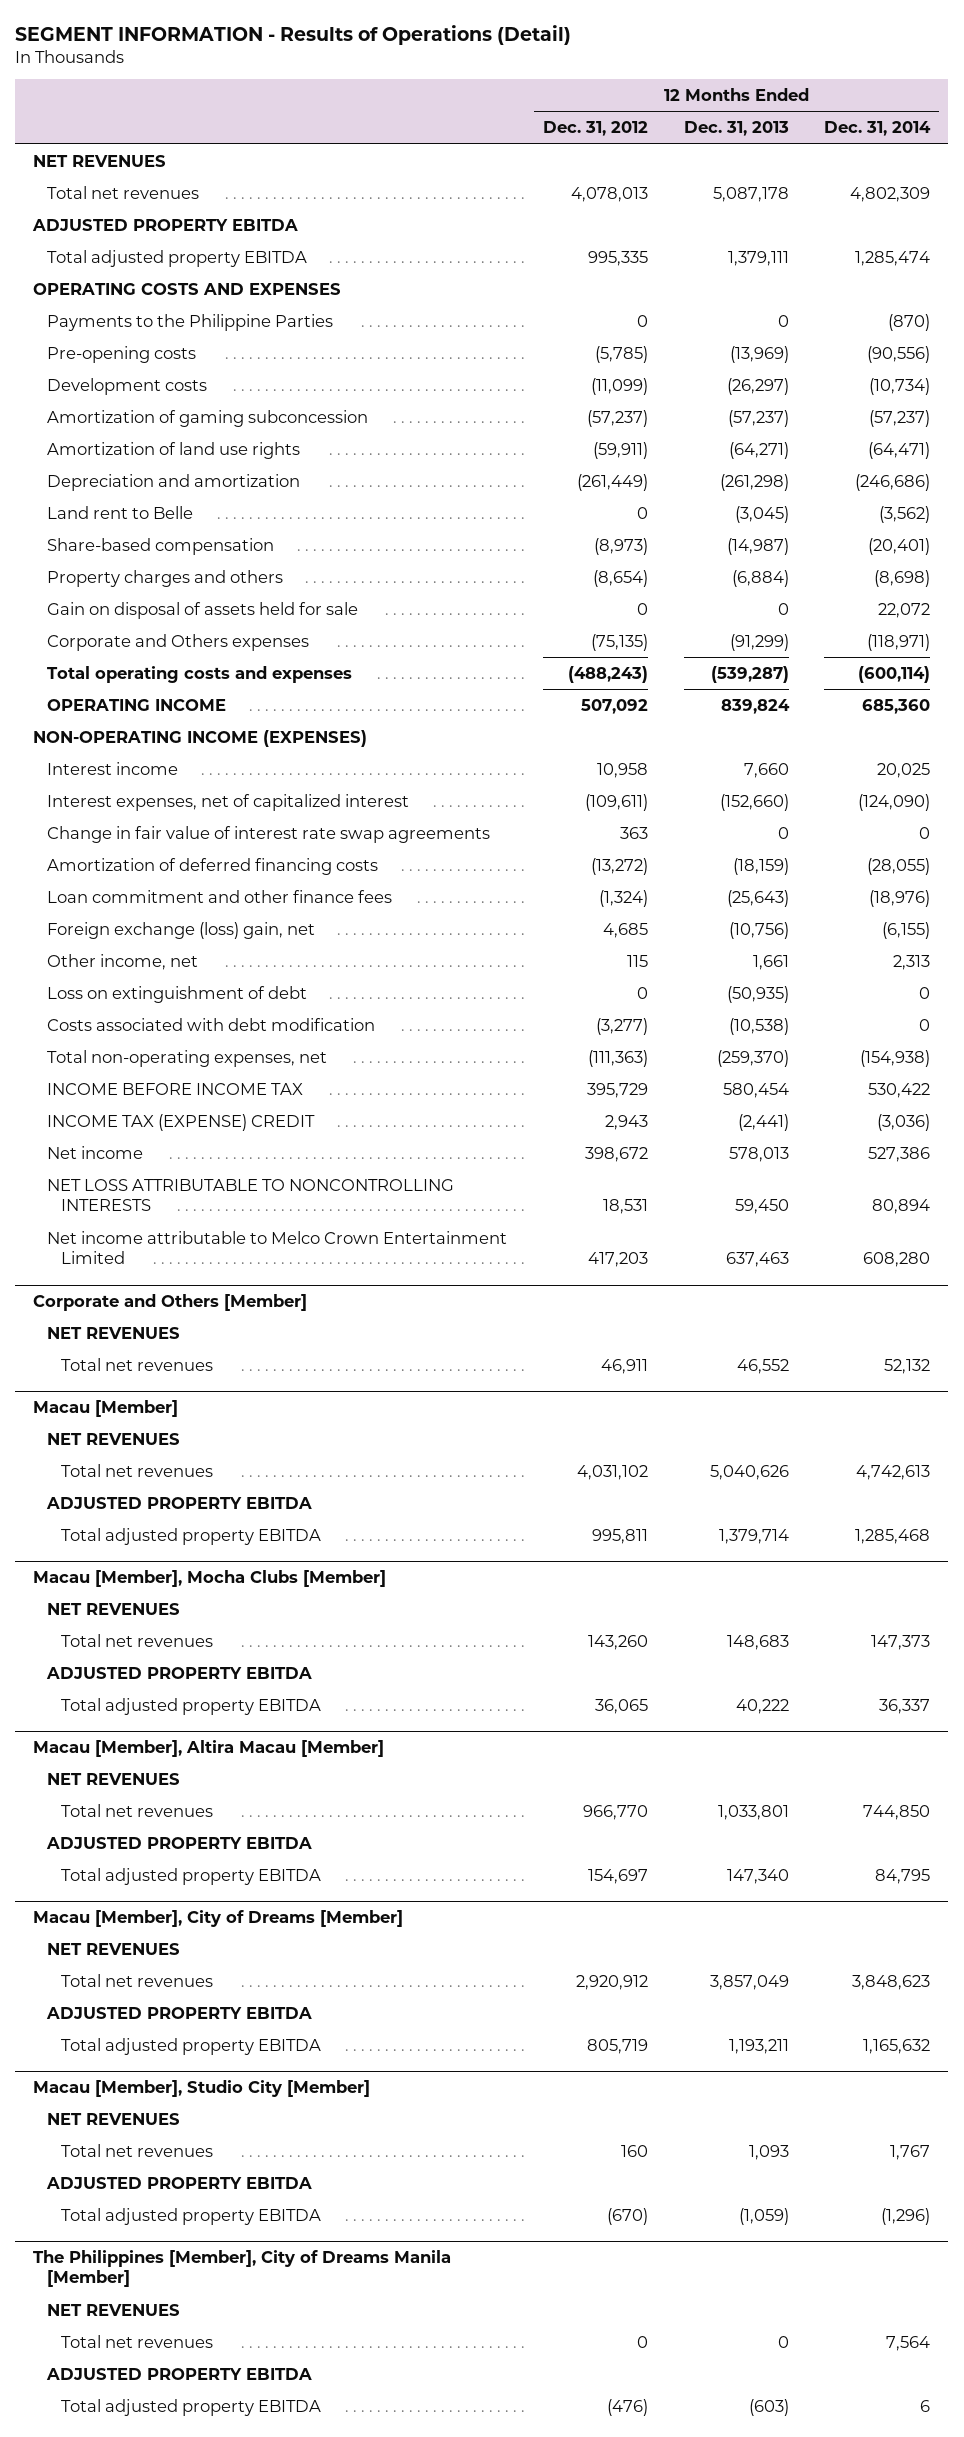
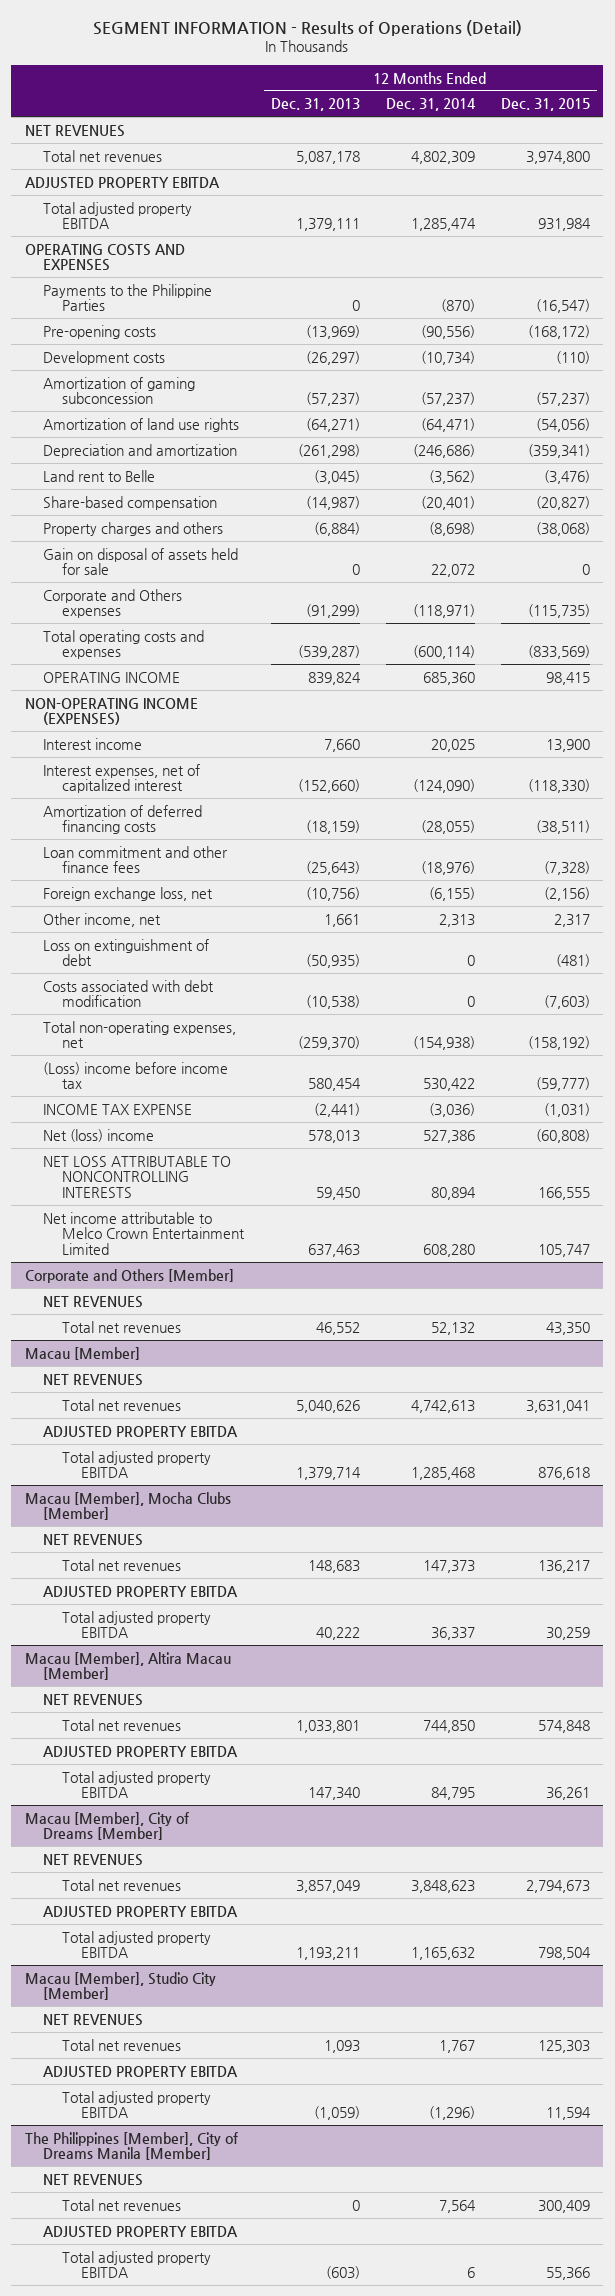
- | 12 Months Ended Dec. 31, 2012 | 12 Months Ended Dec. 31, 2013 | 12 Months Ended Dec. 31, 2014
+ | 12 Months Ended Dec. 31, 2013 | 12 Months Ended Dec. 31, 2014 | 12 Months Ended Dec. 31, 2015
- Change in fair value of interest rate swap agreements | 363 | 0 | 0
- Foreign exchange (loss) gain, net | 4,685 | (10,756) | (6,155)
+ Foreign exchange loss, net | (10,756) | (6,155) | (2,156)
- INCOME BEFORE INCOME TAX | 395,729 | 580,454 | 530,422
- INCOME TAX (EXPENSE) CREDIT | 2,943 | (2,441) | (3,036)
- Net income | 398,672 | 578,013 | 527,386
+ (Loss) income before income tax | 580,454 | 530,422 | (59,777)
+ INCOME TAX EXPENSE | (2,441) | (3,036) | (1,031)
+ Net (loss) income | 578,013 | 527,386 | (60,808)

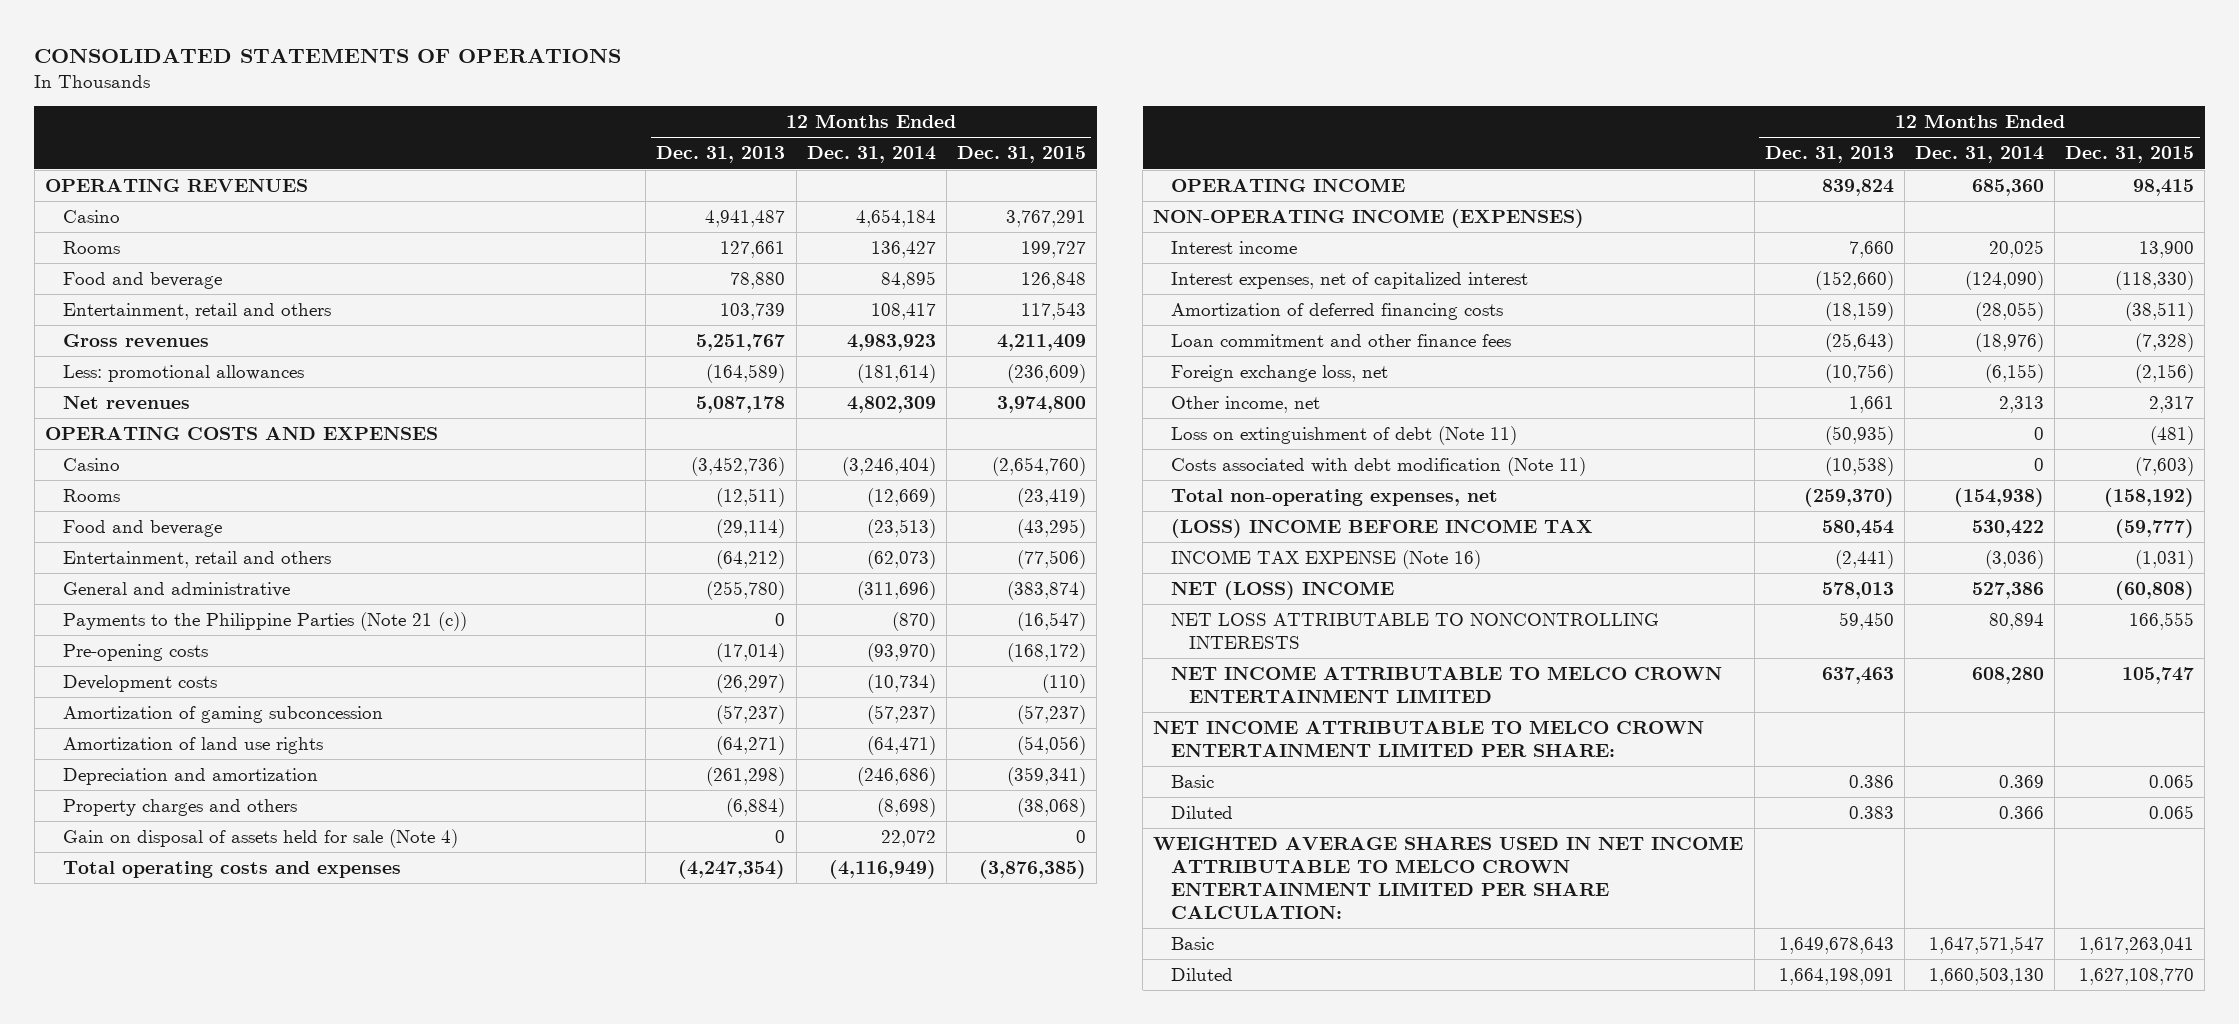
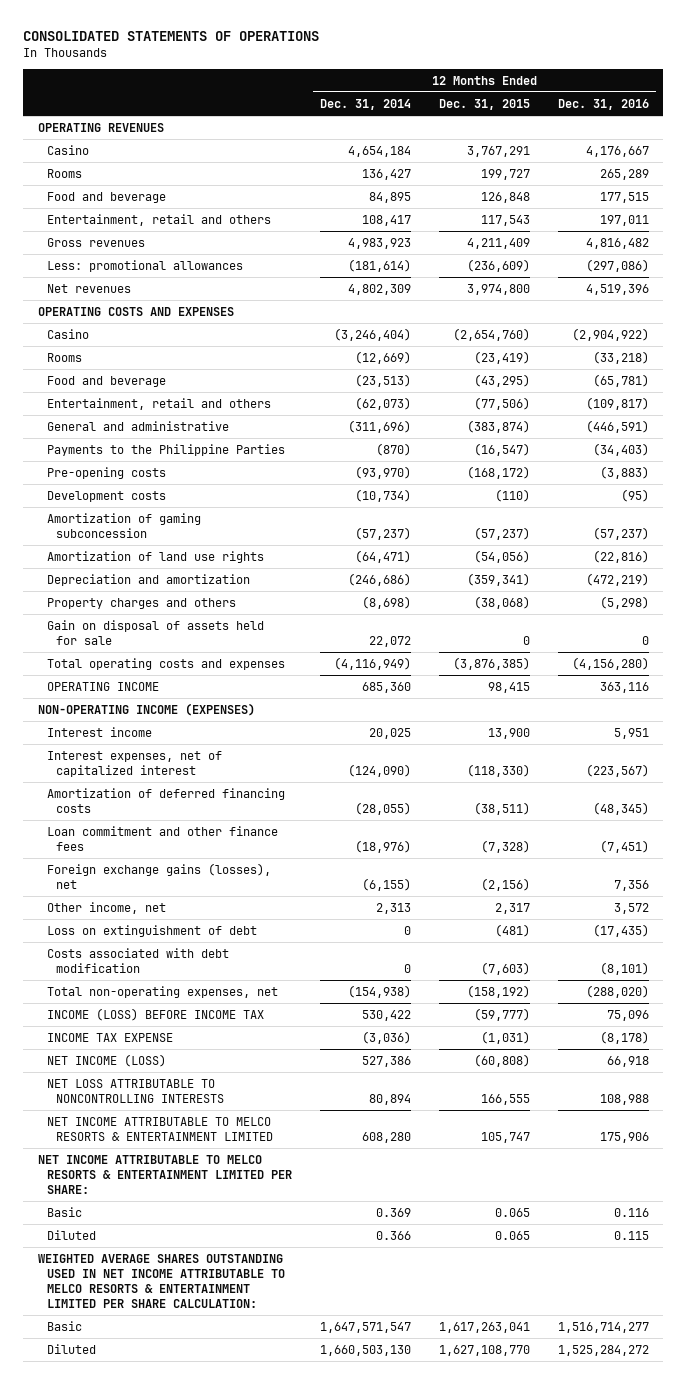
- | 12 Months Ended Dec. 31, 2013 | 12 Months Ended Dec. 31, 2014 | 12 Months Ended Dec. 31, 2015
+ | 12 Months Ended Dec. 31, 2014 | 12 Months Ended Dec. 31, 2015 | 12 Months Ended Dec. 31, 2016
- Payments to the Philippine Parties (Note 21 (c)) | 0 | (870) | (16,547)
+ Payments to the Philippine Parties | (870) | (16,547) | (34,403)
- Gain on disposal of assets held for sale (Note 4) | 0 | 22,072 | 0
+ Gain on disposal of assets held for sale | 22,072 | 0 | 0
- Foreign exchange loss, net | (10,756) | (6,155) | (2,156)
+ Foreign exchange gains (losses), net | (6,155) | (2,156) | 7,356
- Loss on extinguishment of debt (Note 11) | (50,935) | 0 | (481)
- Costs associated with debt modification (Note 11) | (10,538) | 0 | (7,603)
+ Loss on extinguishment of debt | 0 | (481) | (17,435)
+ Costs associated with debt modification | 0 | (7,603) | (8,101)
- (LOSS) INCOME BEFORE INCOME TAX | 580,454 | 530,422 | (59,777)
- INCOME TAX EXPENSE (Note 16) | (2,441) | (3,036) | (1,031)
- NET (LOSS) INCOME | 578,013 | 527,386 | (60,808)
+ INCOME (LOSS) BEFORE INCOME TAX | 530,422 | (59,777) | 75,096
+ INCOME TAX EXPENSE | (3,036) | (1,031) | (8,178)
+ NET INCOME (LOSS) | 527,386 | (60,808) | 66,918
- NET INCOME ATTRIBUTABLE TO MELCO CROWN ENTERTAINMENT LIMITED | 637,463 | 608,280 | 105,747
- NET INCOME ATTRIBUTABLE TO MELCO CROWN ENTERTAINMENT LIMITED PER SHARE:
+ NET INCOME ATTRIBUTABLE TO MELCO RESORTS & ENTERTAINMENT LIMITED | 608,280 | 105,747 | 175,906
+ NET INCOME ATTRIBUTABLE TO MELCO RESORTS & ENTERTAINMENT LIMITED PER SHARE:
- WEIGHTED AVERAGE SHARES USED IN NET INCOME ATTRIBUTABLE TO MELCO CROWN ENTERTAINMENT LIMITED PER SHARE CALCULATION:
+ WEIGHTED AVERAGE SHARES OUTSTANDING USED IN NET INCOME ATTRIBUTABLE TO MELCO RESORTS & ENTERTAINMENT LIMITED PER SHARE CALCULATION:

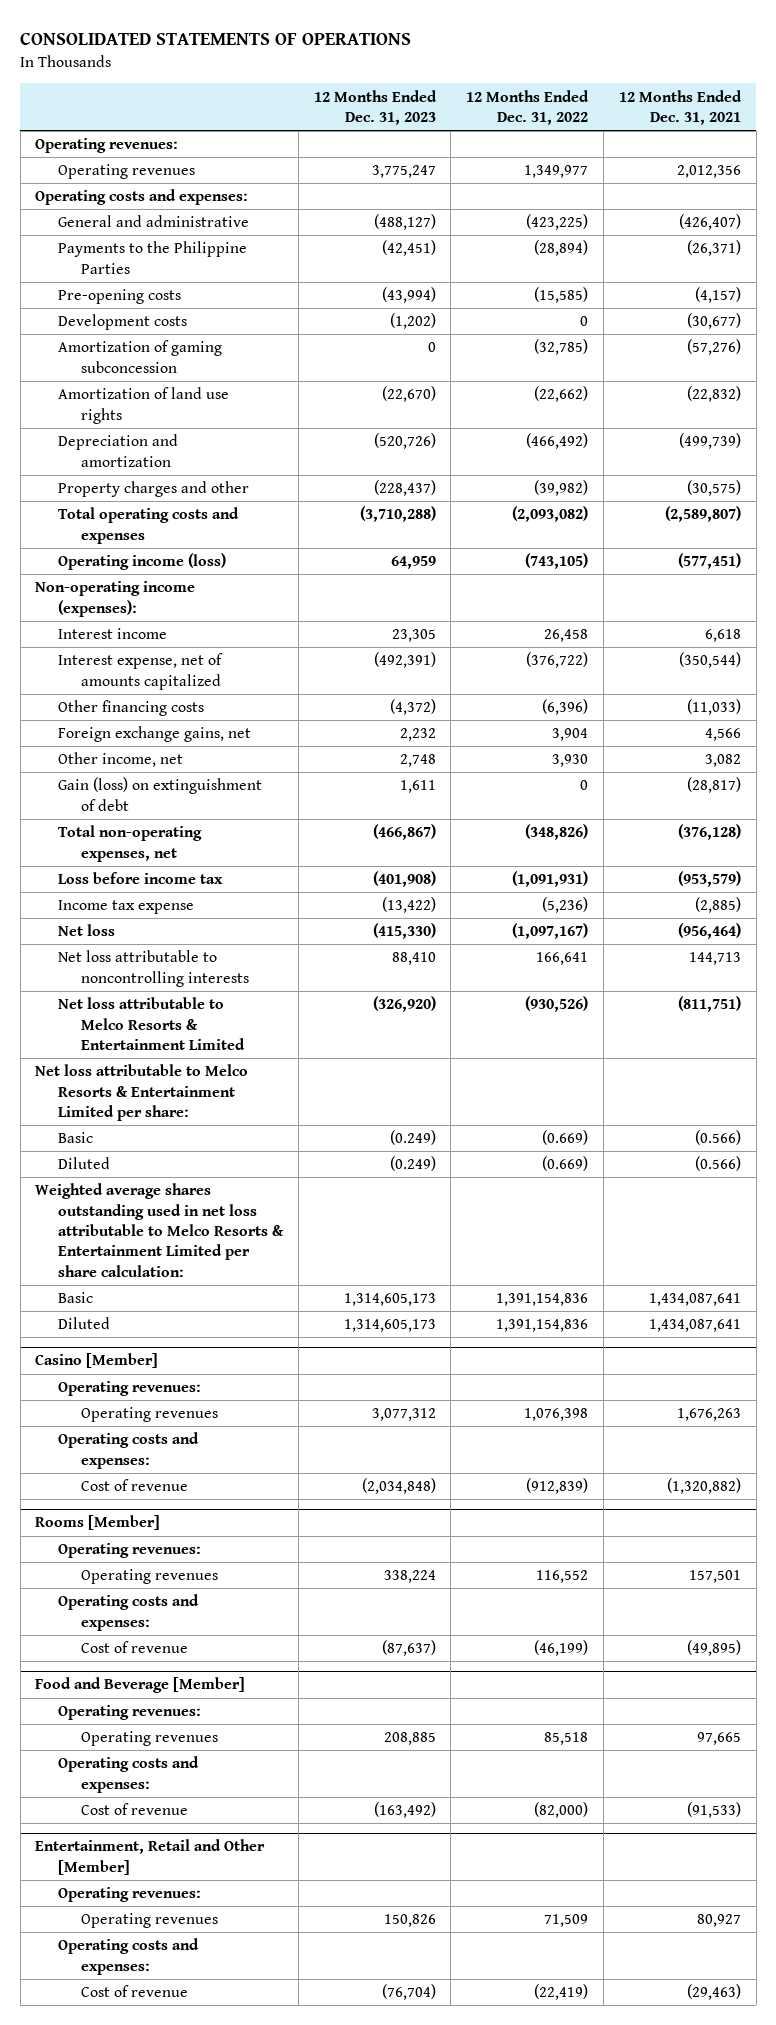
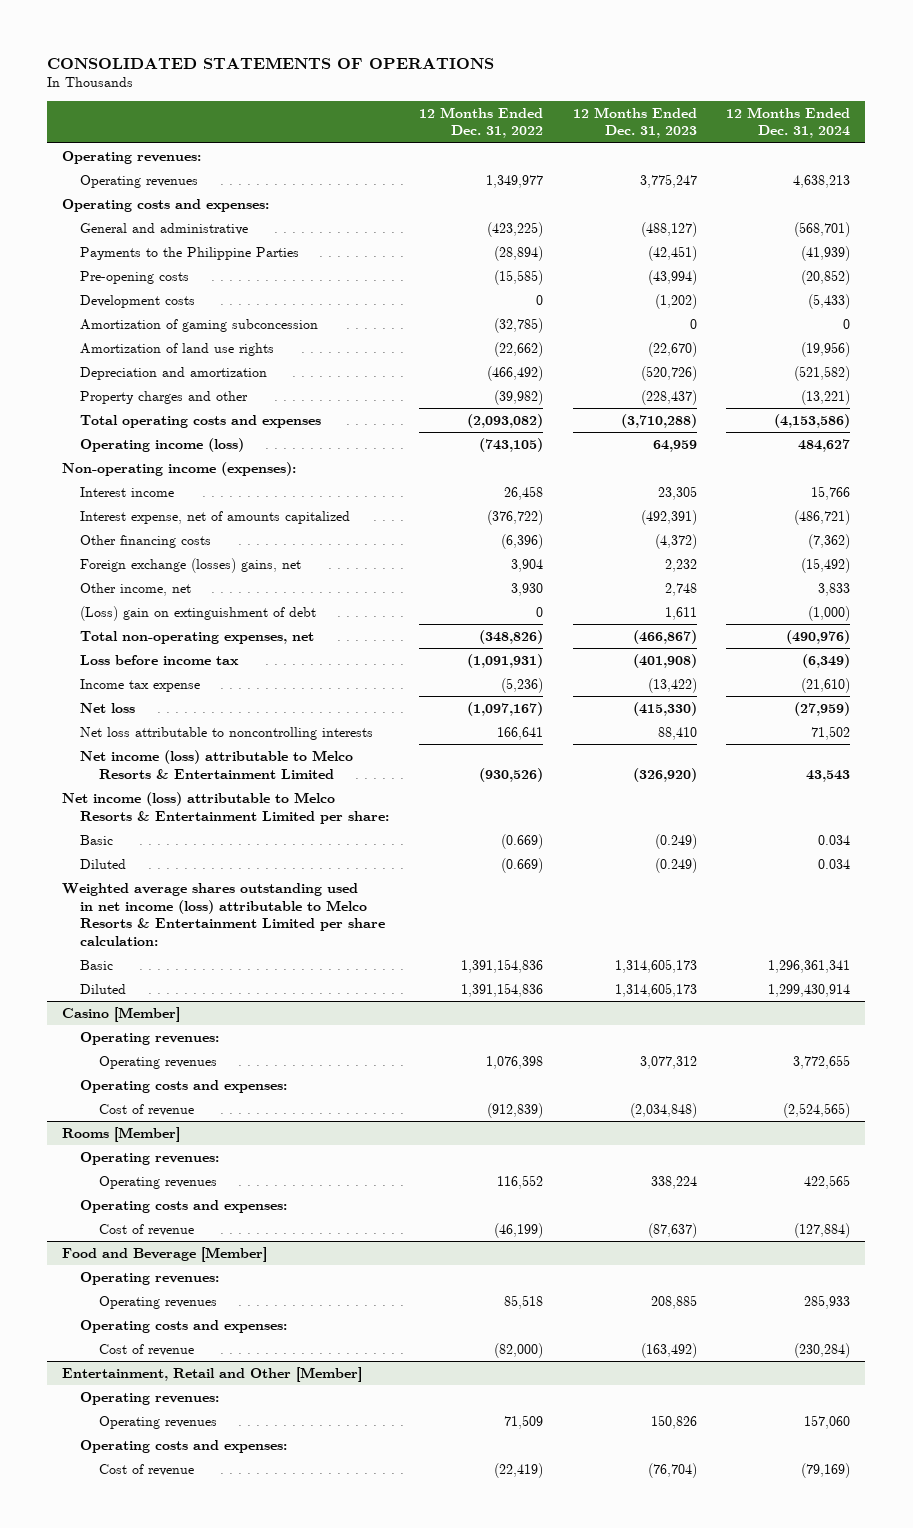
- | 12 Months Ended Dec. 31, 2023 | 12 Months Ended Dec. 31, 2022 | 12 Months Ended Dec. 31, 2021
+ | 12 Months Ended Dec. 31, 2022 | 12 Months Ended Dec. 31, 2023 | 12 Months Ended Dec. 31, 2024
- Foreign exchange gains, net | 2,232 | 3,904 | 4,566
+ Foreign exchange (losses) gains, net | 3,904 | 2,232 | (15,492)
- Gain (loss) on extinguishment of debt | 1,611 | 0 | (28,817)
+ (Loss) gain on extinguishment of debt | 0 | 1,611 | (1,000)
- Net loss attributable to Melco Resorts & Entertainment Limited | (326,920) | (930,526) | (811,751)
- Net loss attributable to Melco Resorts & Entertainment Limited per share:
+ Net income (loss) attributable to Melco Resorts & Entertainment Limited | (930,526) | (326,920) | 43,543
+ Net income (loss) attributable to Melco Resorts & Entertainment Limited per share:
- Weighted average shares outstanding used in net loss attributable to Melco Resorts & Entertainment Limited per share calculation:
+ Weighted average shares outstanding used in net income (loss) attributable to Melco Resorts & Entertainment Limited per share calculation:

